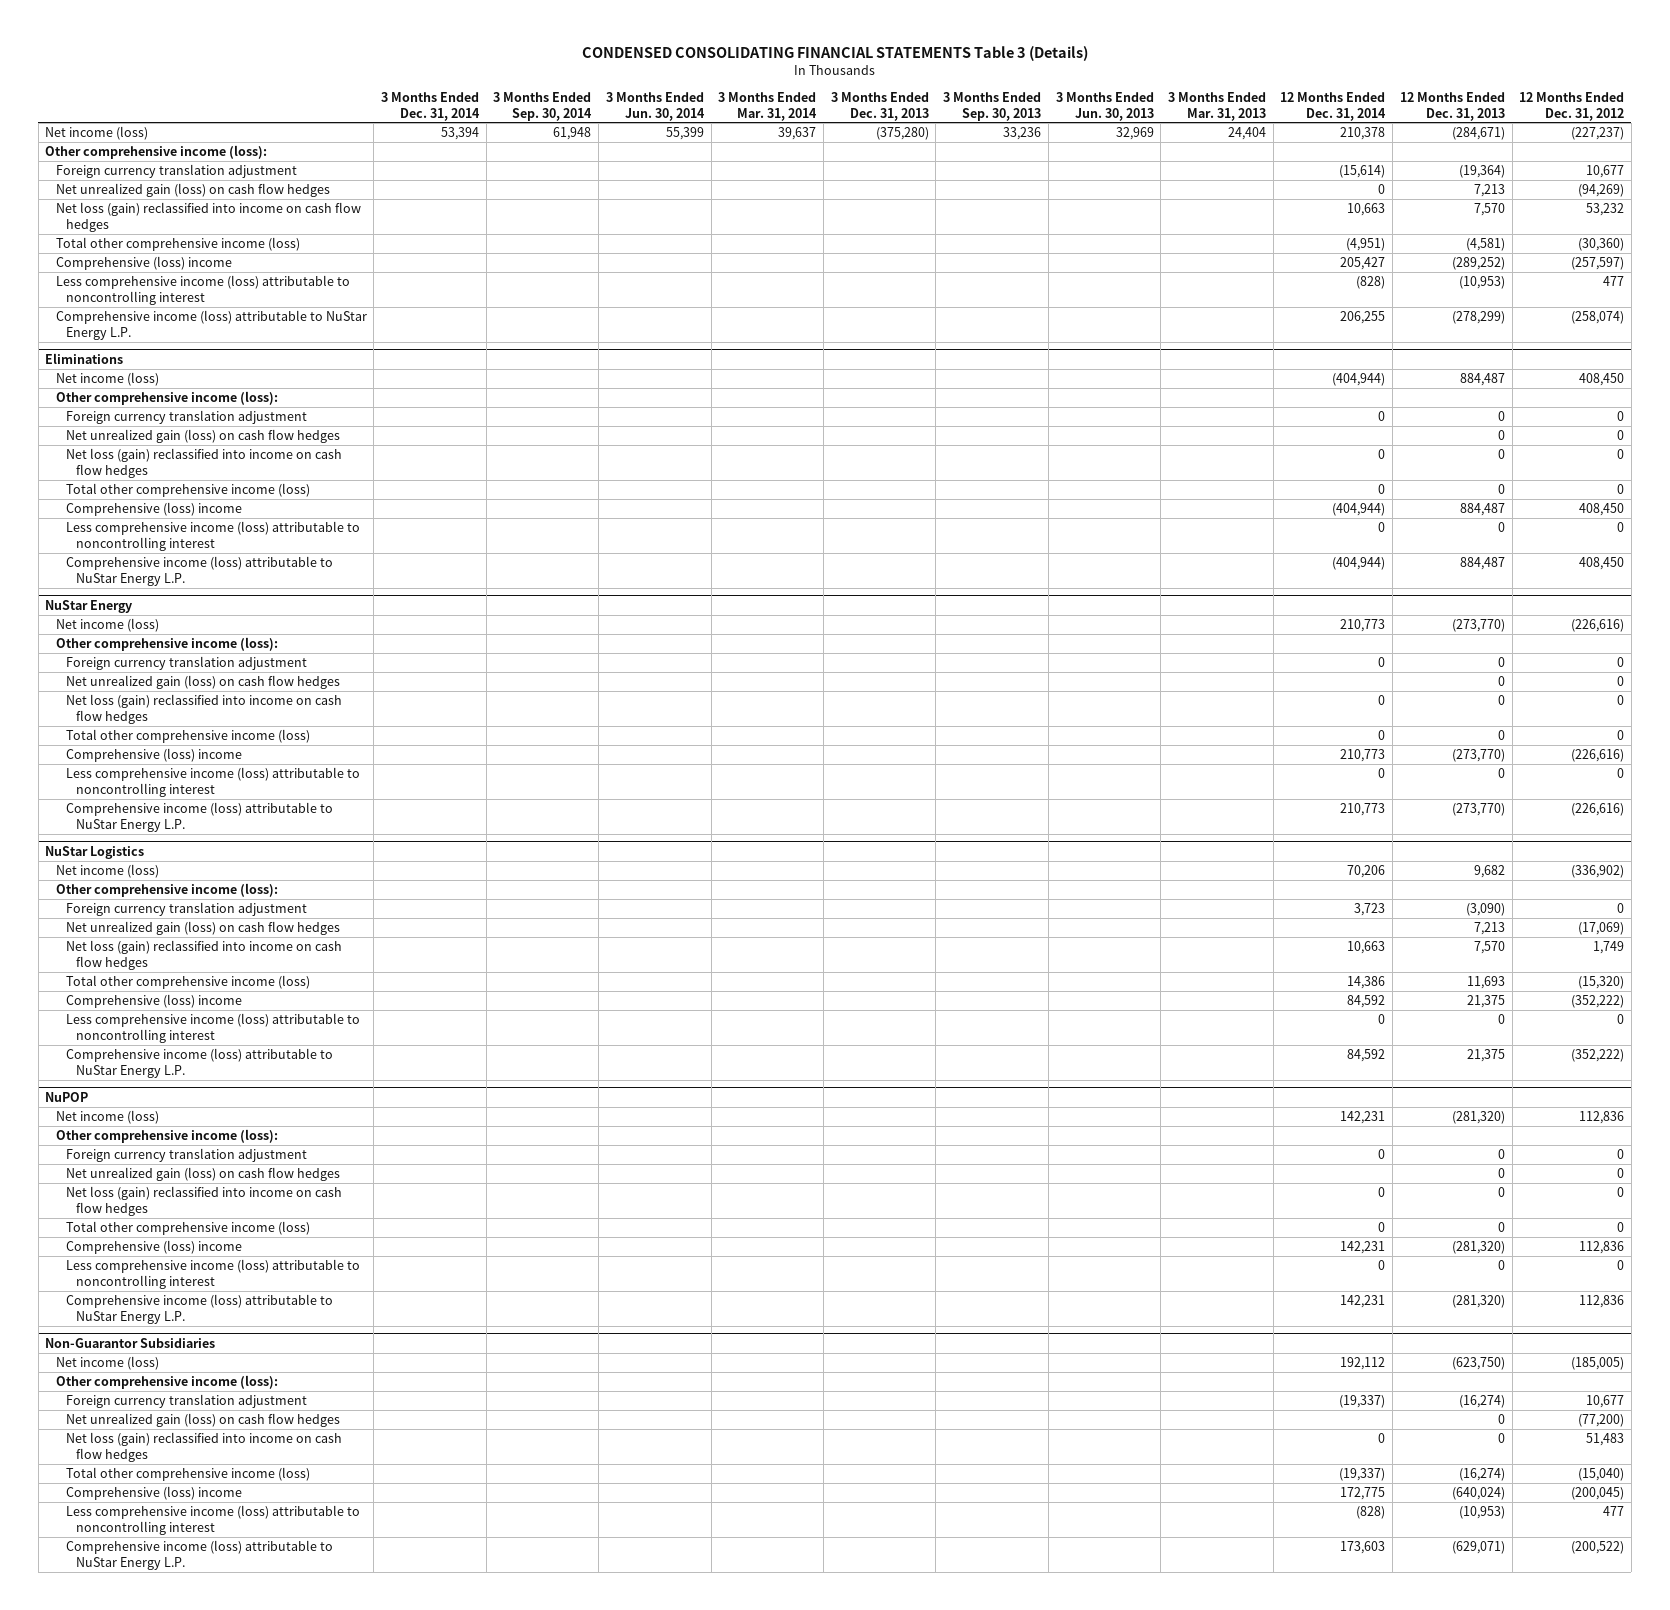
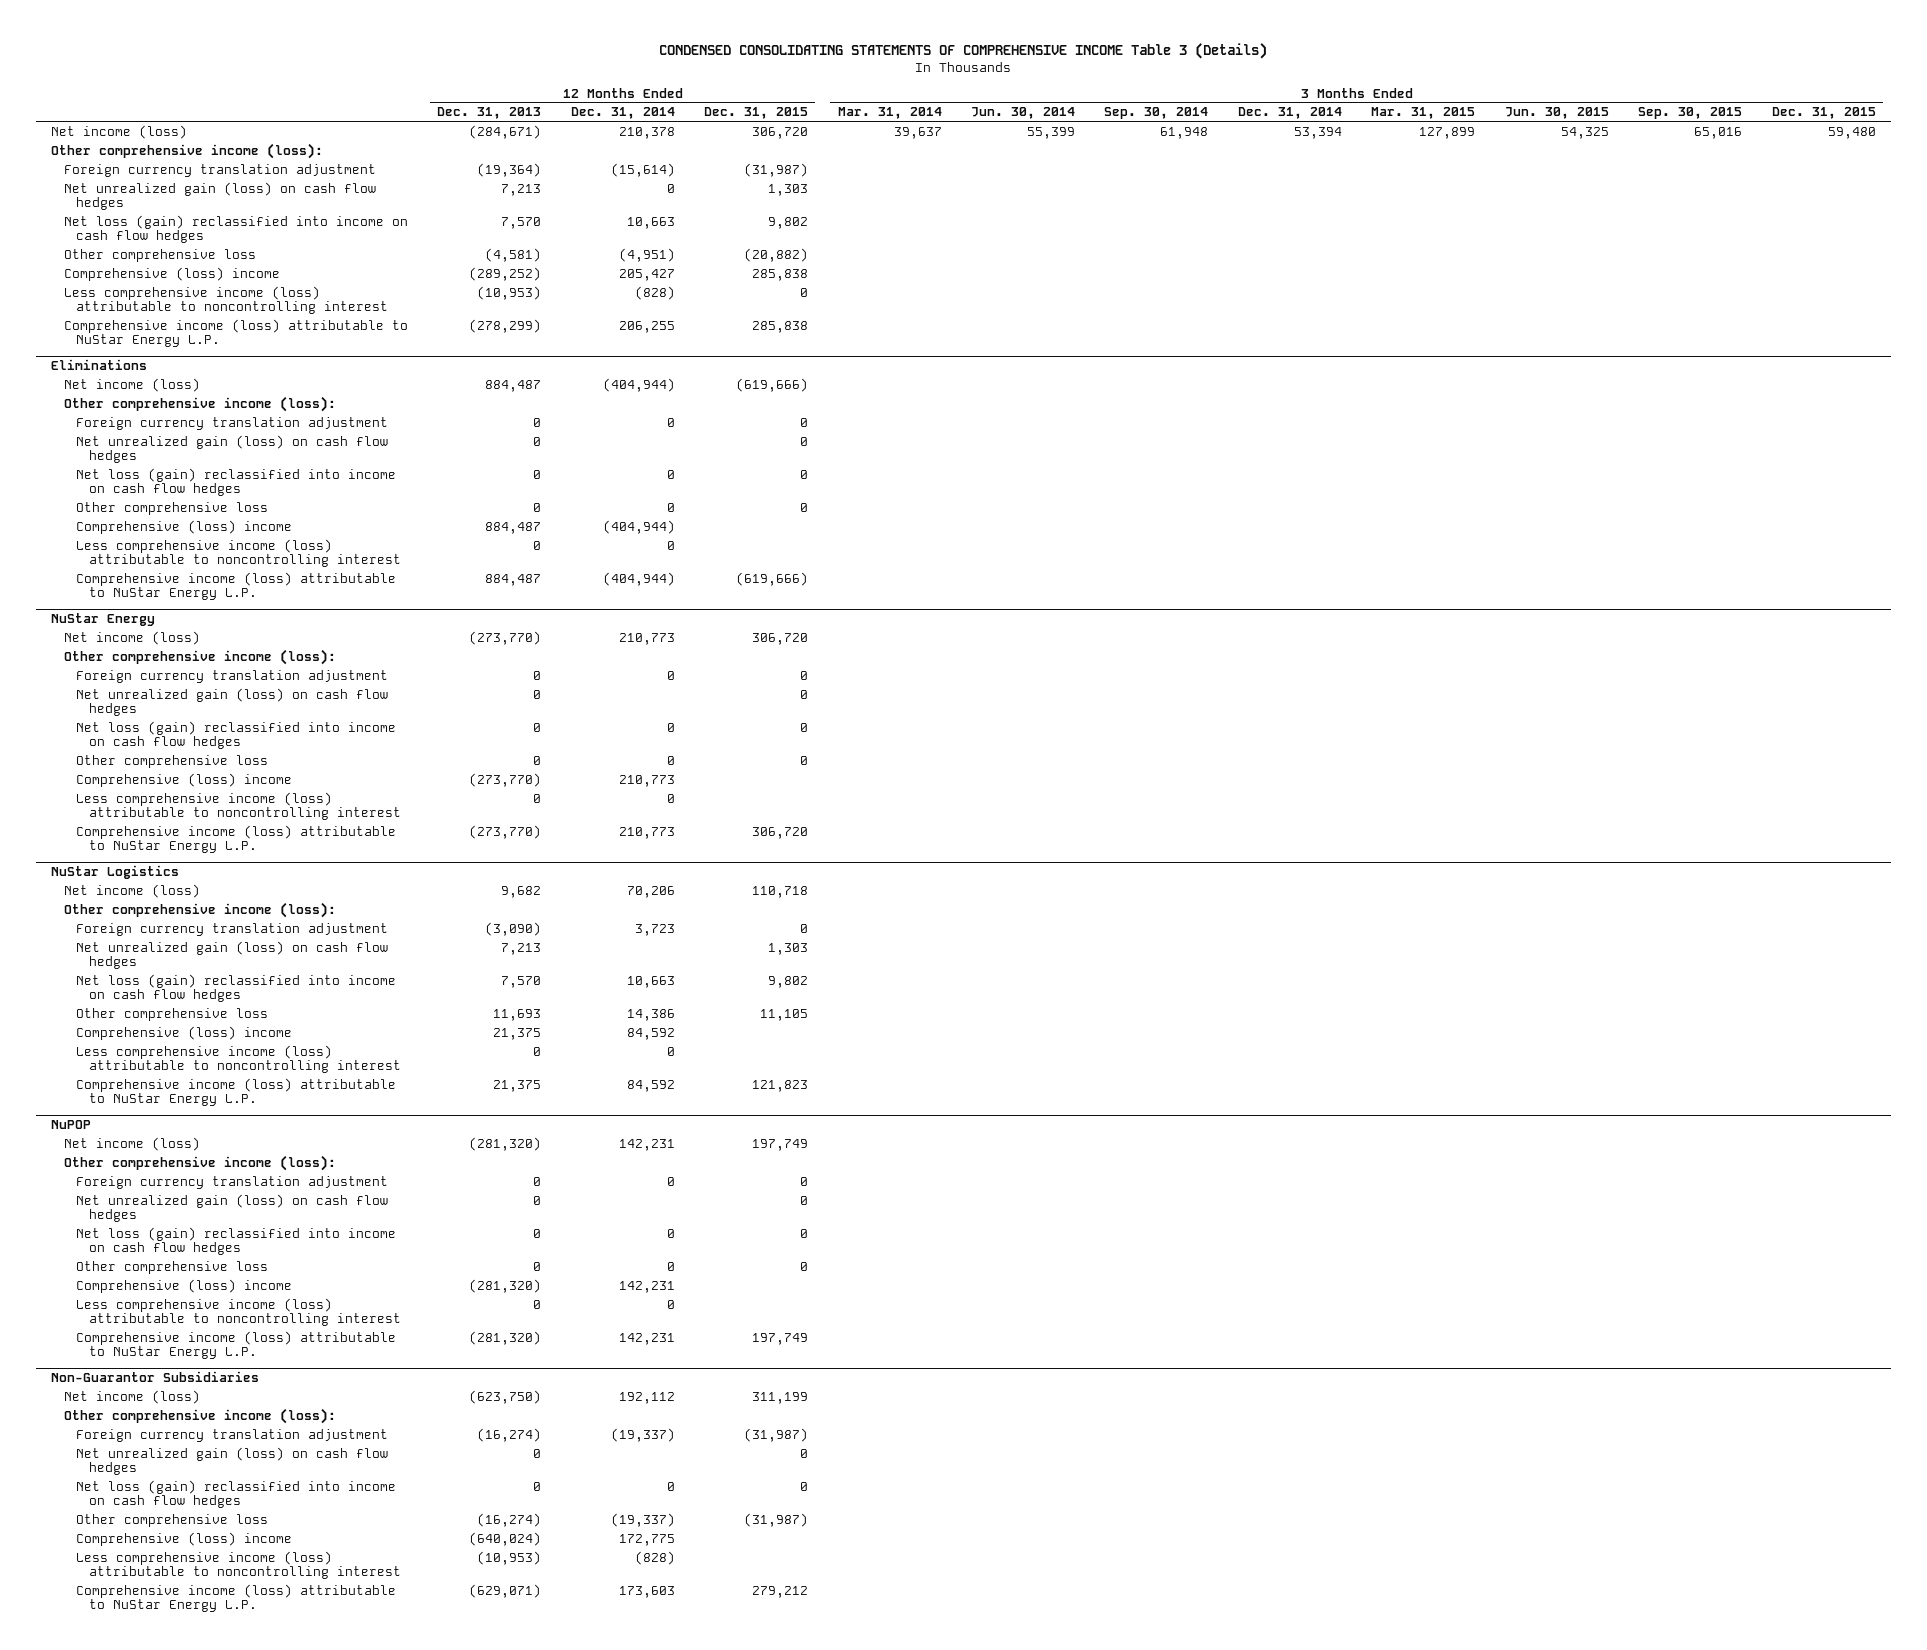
- CONDENSED CONSOLIDATING FINANCIAL STATEMENTS Table 3 (Details)
+ CONDENSED CONSOLIDATING STATEMENTS OF COMPREHENSIVE INCOME Table 3 (Details)
- | 3 Months Ended Dec. 31, 2014 | 3 Months Ended Sep. 30, 2014 | 3 Months Ended Jun. 30, 2014 | 3 Months Ended Mar. 31, 2014 | 3 Months Ended Dec. 31, 2013 | 3 Months Ended Sep. 30, 2013 | 3 Months Ended Jun. 30, 2013 | 3 Months Ended Mar. 31, 2013 | 12 Months Ended Dec. 31, 2014 | 12 Months Ended Dec. 31, 2013 | 12 Months Ended Dec. 31, 2012
+ | 12 Months Ended Dec. 31, 2013 | 12 Months Ended Dec. 31, 2014 | 12 Months Ended Dec. 31, 2015 | 3 Months Ended Mar. 31, 2014 | 3 Months Ended Jun. 30, 2014 | 3 Months Ended Sep. 30, 2014 | 3 Months Ended Dec. 31, 2014 | 3 Months Ended Mar. 31, 2015 | 3 Months Ended Jun. 30, 2015 | 3 Months Ended Sep. 30, 2015 | 3 Months Ended Dec. 31, 2015
- Total other comprehensive income (loss) | | | | | | | | | (4,951) | (4,581) | (30,360)
+ Other comprehensive loss | (4,581) | (4,951) | (20,882) | | | | | | | |
@ Eliminations
- Total other comprehensive income (loss) | | | | | | | | | 0 | 0 | 0
+ Other comprehensive loss | 0 | 0 | 0 | | | | | | | |
@ NuStar Energy
- Total other comprehensive income (loss) | | | | | | | | | 0 | 0 | 0
+ Other comprehensive loss | 0 | 0 | 0 | | | | | | | |
@ NuStar Logistics
- Total other comprehensive income (loss) | | | | | | | | | 14,386 | 11,693 | (15,320)
+ Other comprehensive loss | 11,693 | 14,386 | 11,105 | | | | | | | |
@ NuPOP
- Total other comprehensive income (loss) | | | | | | | | | 0 | 0 | 0
+ Other comprehensive loss | 0 | 0 | 0 | | | | | | | |
@ Non-Guarantor Subsidiaries
- Total other comprehensive income (loss) | | | | | | | | | (19,337) | (16,274) | (15,040)
+ Other comprehensive loss | (16,274) | (19,337) | (31,987) | | | | | | | |

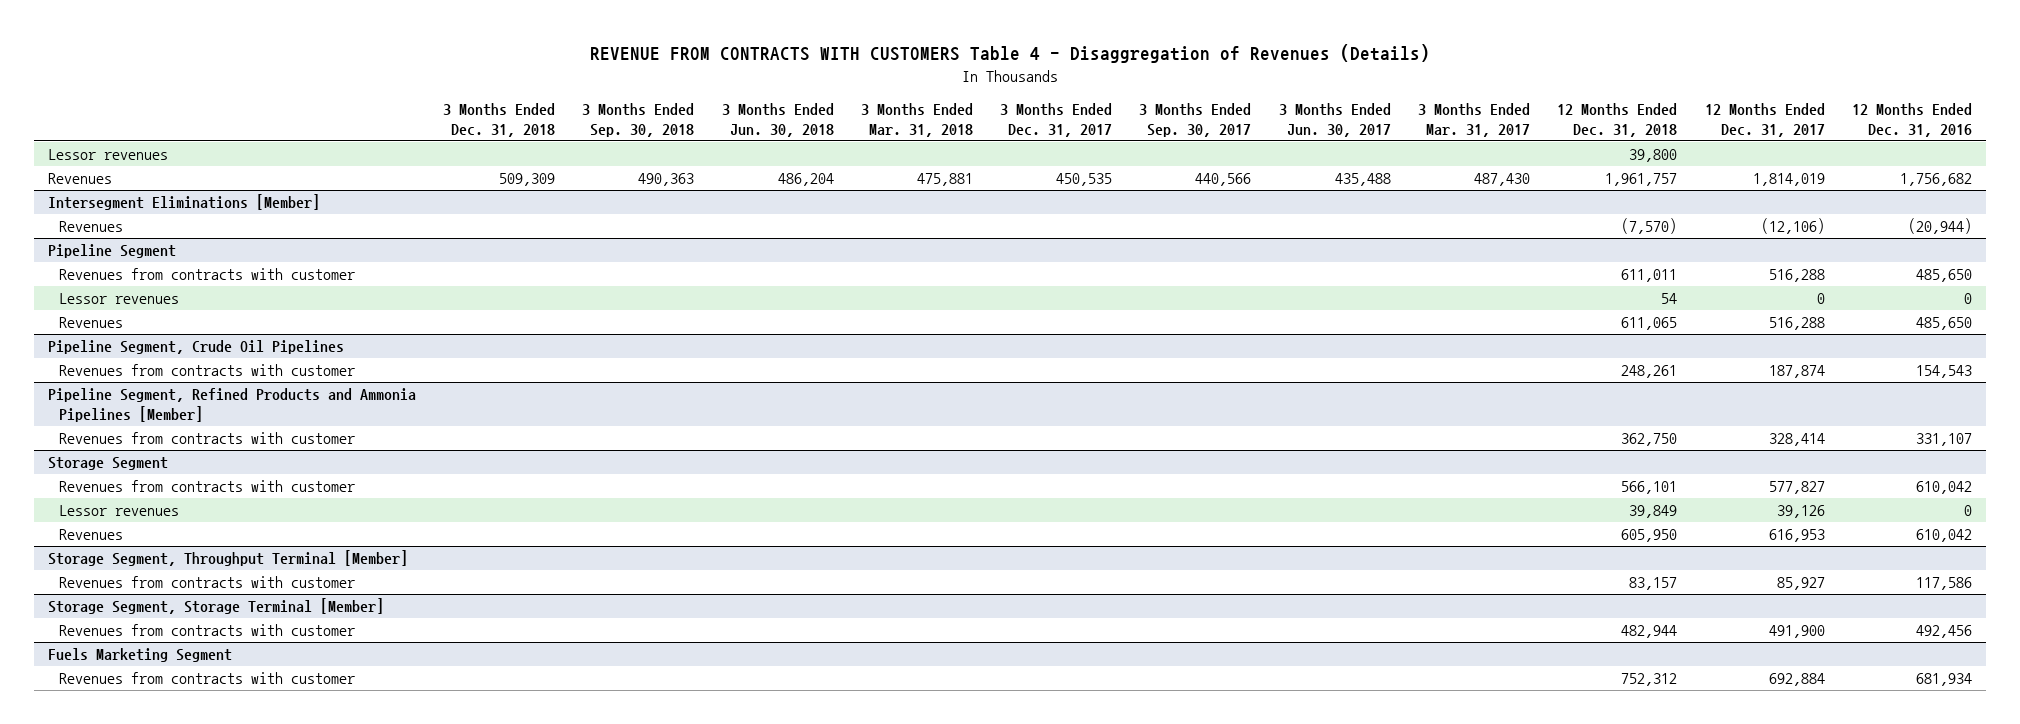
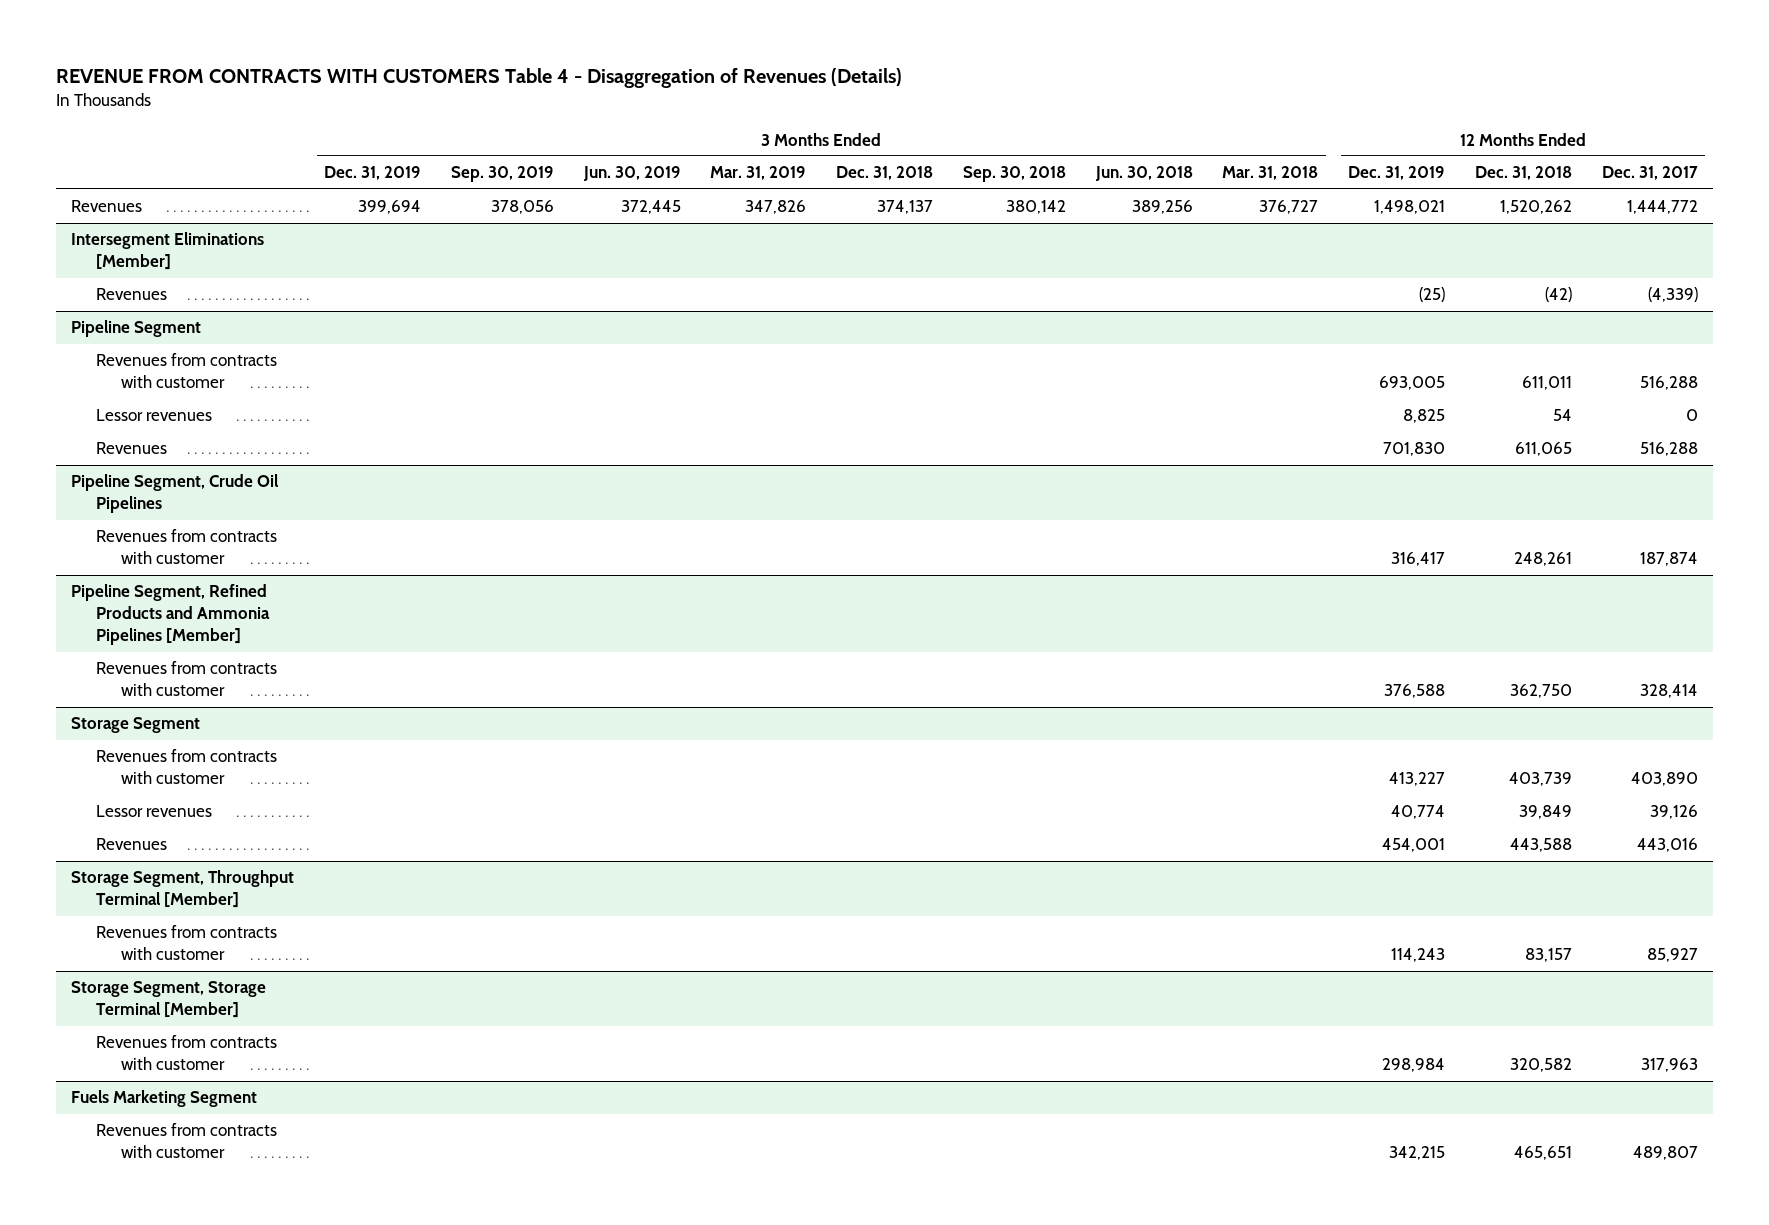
- | 3 Months Ended Dec. 31, 2018 | 3 Months Ended Sep. 30, 2018 | 3 Months Ended Jun. 30, 2018 | 3 Months Ended Mar. 31, 2018 | 3 Months Ended Dec. 31, 2017 | 3 Months Ended Sep. 30, 2017 | 3 Months Ended Jun. 30, 2017 | 3 Months Ended Mar. 31, 2017 | 12 Months Ended Dec. 31, 2018 | 12 Months Ended Dec. 31, 2017 | 12 Months Ended Dec. 31, 2016
+ | 3 Months Ended Dec. 31, 2019 | 3 Months Ended Sep. 30, 2019 | 3 Months Ended Jun. 30, 2019 | 3 Months Ended Mar. 31, 2019 | 3 Months Ended Dec. 31, 2018 | 3 Months Ended Sep. 30, 2018 | 3 Months Ended Jun. 30, 2018 | 3 Months Ended Mar. 31, 2018 | 12 Months Ended Dec. 31, 2019 | 12 Months Ended Dec. 31, 2018 | 12 Months Ended Dec. 31, 2017
- Lessor revenues | | | | | | | | | 39,800 | |
- Revenues | 509,309 | 490,363 | 486,204 | 475,881 | 450,535 | 440,566 | 435,488 | 487,430 | 1,961,757 | 1,814,019 | 1,756,682
+ Revenues | 399,694 | 378,056 | 372,445 | 347,826 | 374,137 | 380,142 | 389,256 | 376,727 | 1,498,021 | 1,520,262 | 1,444,772
@ Intersegment Eliminations [Member]
- Revenues | | | | | | | | | (7,570) | (12,106) | (20,944)
+ Revenues | | | | | | | | | (25) | (42) | (4,339)
@ Storage Segment
- Revenues from contracts with customer | | | | | | | | | 566,101 | 577,827 | 610,042
+ Revenues from contracts with customer | | | | | | | | | 413,227 | 403,739 | 403,890
- Revenues | | | | | | | | | 605,950 | 616,953 | 610,042
+ Revenues | | | | | | | | | 454,001 | 443,588 | 443,016
@ Storage Segment, Storage Terminal [Member]
- Revenues from contracts with customer | | | | | | | | | 482,944 | 491,900 | 492,456
+ Revenues from contracts with customer | | | | | | | | | 298,984 | 320,582 | 317,963
@ Fuels Marketing Segment
- Revenues from contracts with customer | | | | | | | | | 752,312 | 692,884 | 681,934
+ Revenues from contracts with customer | | | | | | | | | 342,215 | 465,651 | 489,807

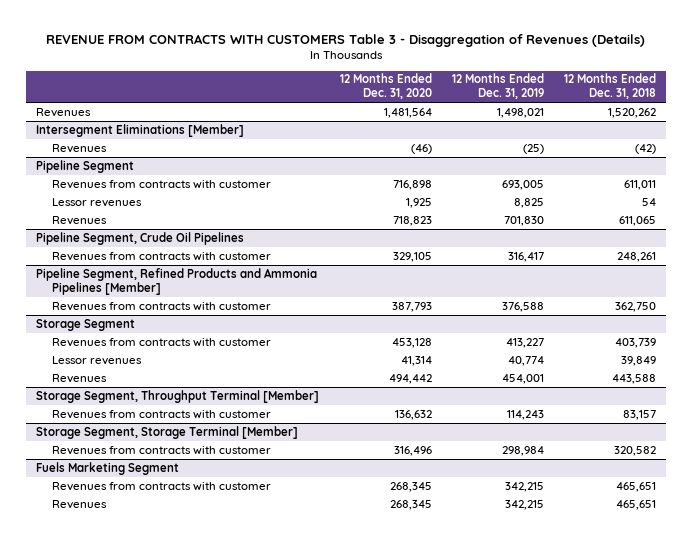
- REVENUE FROM CONTRACTS WITH CUSTOMERS Table 4 - Disaggregation of Revenues (Details)
+ REVENUE FROM CONTRACTS WITH CUSTOMERS Table 3 - Disaggregation of Revenues (Details)
- | 3 Months Ended Dec. 31, 2019 | 3 Months Ended Sep. 30, 2019 | 3 Months Ended Jun. 30, 2019 | 3 Months Ended Mar. 31, 2019 | 3 Months Ended Dec. 31, 2018 | 3 Months Ended Sep. 30, 2018 | 3 Months Ended Jun. 30, 2018 | 3 Months Ended Mar. 31, 2018 | 12 Months Ended Dec. 31, 2019 | 12 Months Ended Dec. 31, 2018 | 12 Months Ended Dec. 31, 2017
+ | 12 Months Ended Dec. 31, 2020 | 12 Months Ended Dec. 31, 2019 | 12 Months Ended Dec. 31, 2018
@ Fuels Marketing Segment
+ Revenues | 268,345 | 342,215 | 465,651

